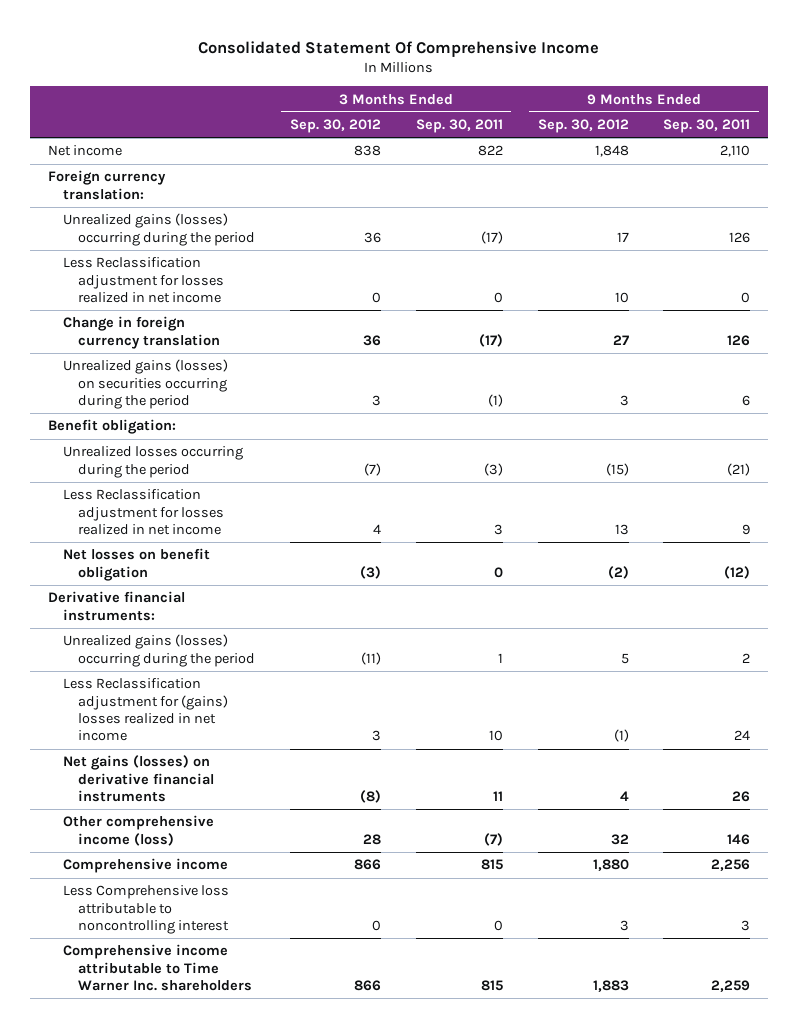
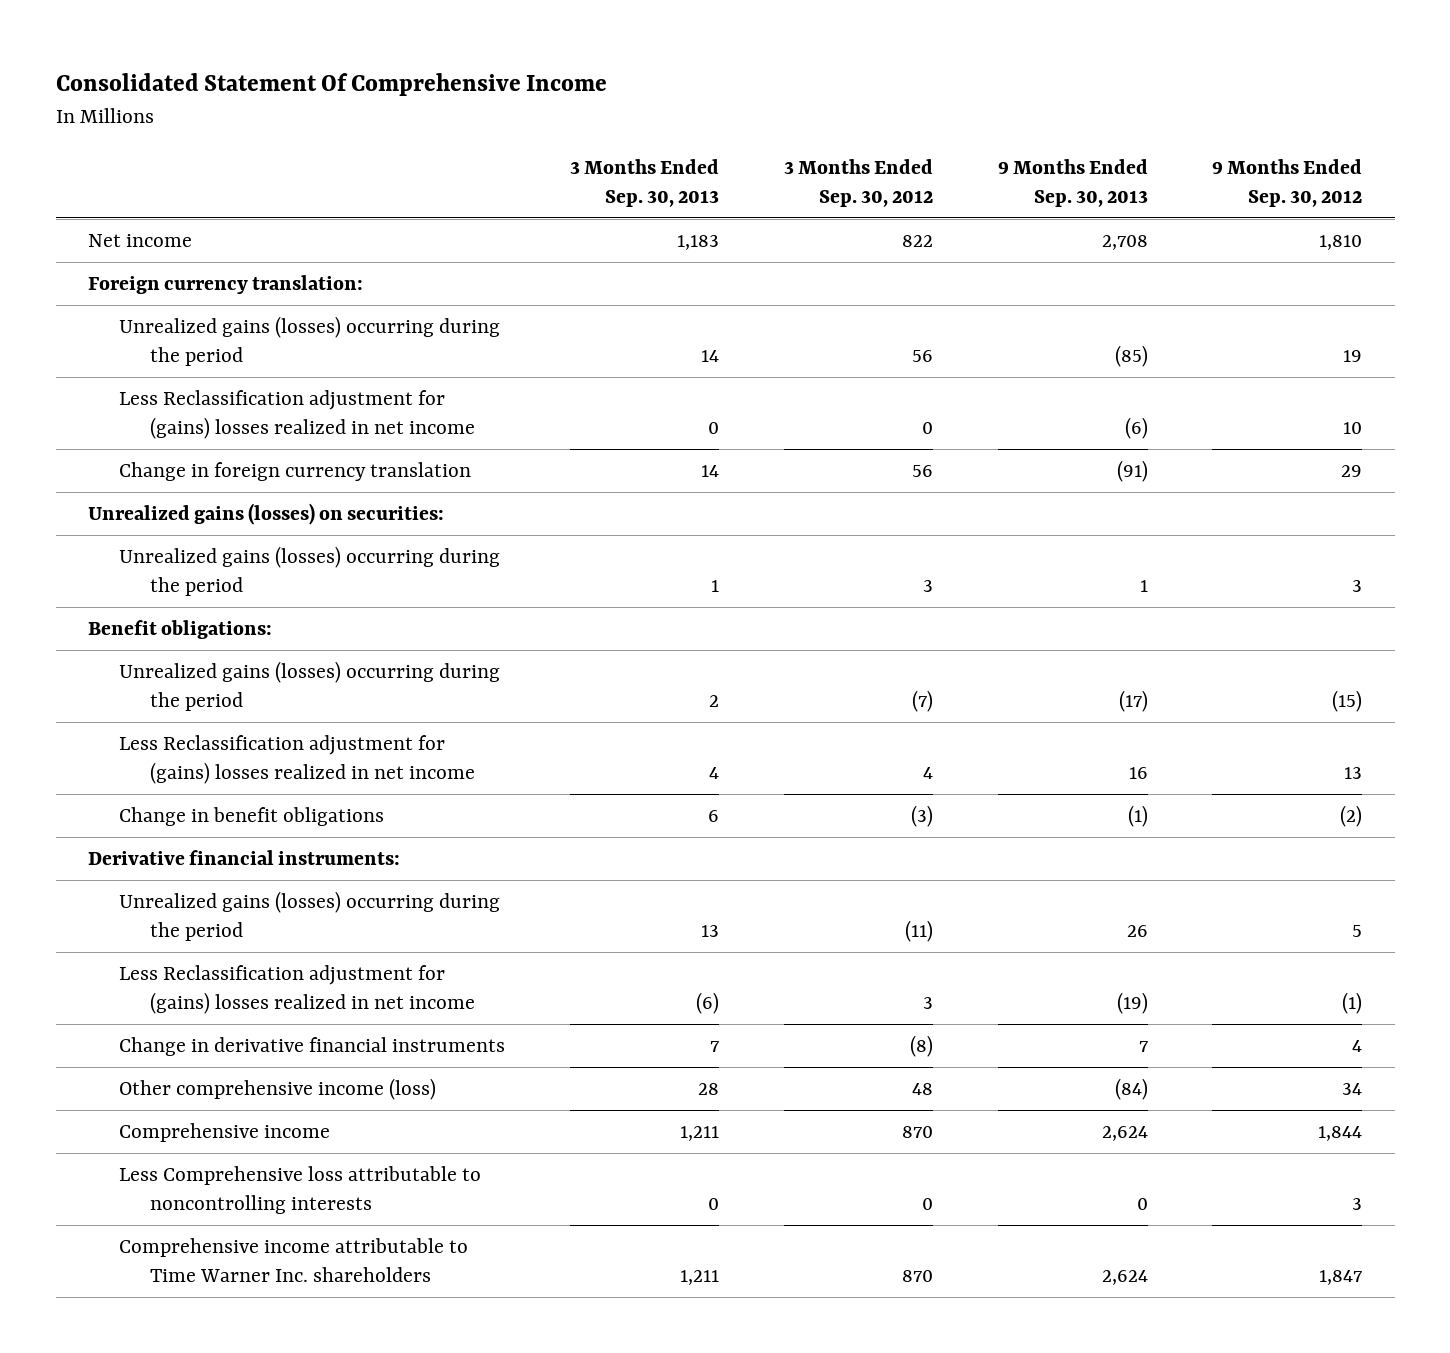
- | 3 Months Ended Sep. 30, 2012 | 3 Months Ended Sep. 30, 2011 | 9 Months Ended Sep. 30, 2012 | 9 Months Ended Sep. 30, 2011
+ | 3 Months Ended Sep. 30, 2013 | 3 Months Ended Sep. 30, 2012 | 9 Months Ended Sep. 30, 2013 | 9 Months Ended Sep. 30, 2012
- Net income | 838 | 822 | 1,848 | 2,110
+ Net income | 1,183 | 822 | 2,708 | 1,810
- Unrealized gains (losses) occurring during the period | 36 | (17) | 17 | 126
- Less Reclassification adjustment for losses realized in net income | 0 | 0 | 10 | 0
- Change in foreign currency translation | 36 | (17) | 27 | 126
- Unrealized gains (losses) on securities occurring during the period | 3 | (1) | 3 | 6
- Benefit obligation:
- Unrealized losses occurring during the period | (7) | (3) | (15) | (21)
- Less Reclassification adjustment for losses realized in net income | 4 | 3 | 13 | 9
- Net losses on benefit obligation | (3) | 0 | (2) | (12)
+ Unrealized gains (losses) occurring during the period | 14 | 56 | (85) | 19
+ Less Reclassification adjustment for (gains) losses realized in net income | 0 | 0 | (6) | 10
+ Change in foreign currency translation | 14 | 56 | (91) | 29
+ Unrealized gains (losses) on securities:
+ Unrealized gains (losses) occurring during the period | 1 | 3 | 1 | 3
+ Benefit obligations:
+ Unrealized gains (losses) occurring during the period | 2 | (7) | (17) | (15)
+ Less Reclassification adjustment for (gains) losses realized in net income | 4 | 4 | 16 | 13
+ Change in benefit obligations | 6 | (3) | (1) | (2)
- Net gains (losses) on derivative financial instruments | (8) | 11 | 4 | 26
- Other comprehensive income (loss) | 28 | (7) | 32 | 146
- Comprehensive income | 866 | 815 | 1,880 | 2,256
- Less Comprehensive loss attributable to noncontrolling interest | 0 | 0 | 3 | 3
- Comprehensive income attributable to Time Warner Inc. shareholders | 866 | 815 | 1,883 | 2,259
+ Change in derivative financial instruments | 7 | (8) | 7 | 4
+ Other comprehensive income (loss) | 28 | 48 | (84) | 34
+ Comprehensive income | 1,211 | 870 | 2,624 | 1,844
+ Less Comprehensive loss attributable to noncontrolling interests | 0 | 0 | 0 | 3
+ Comprehensive income attributable to Time Warner Inc. shareholders | 1,211 | 870 | 2,624 | 1,847

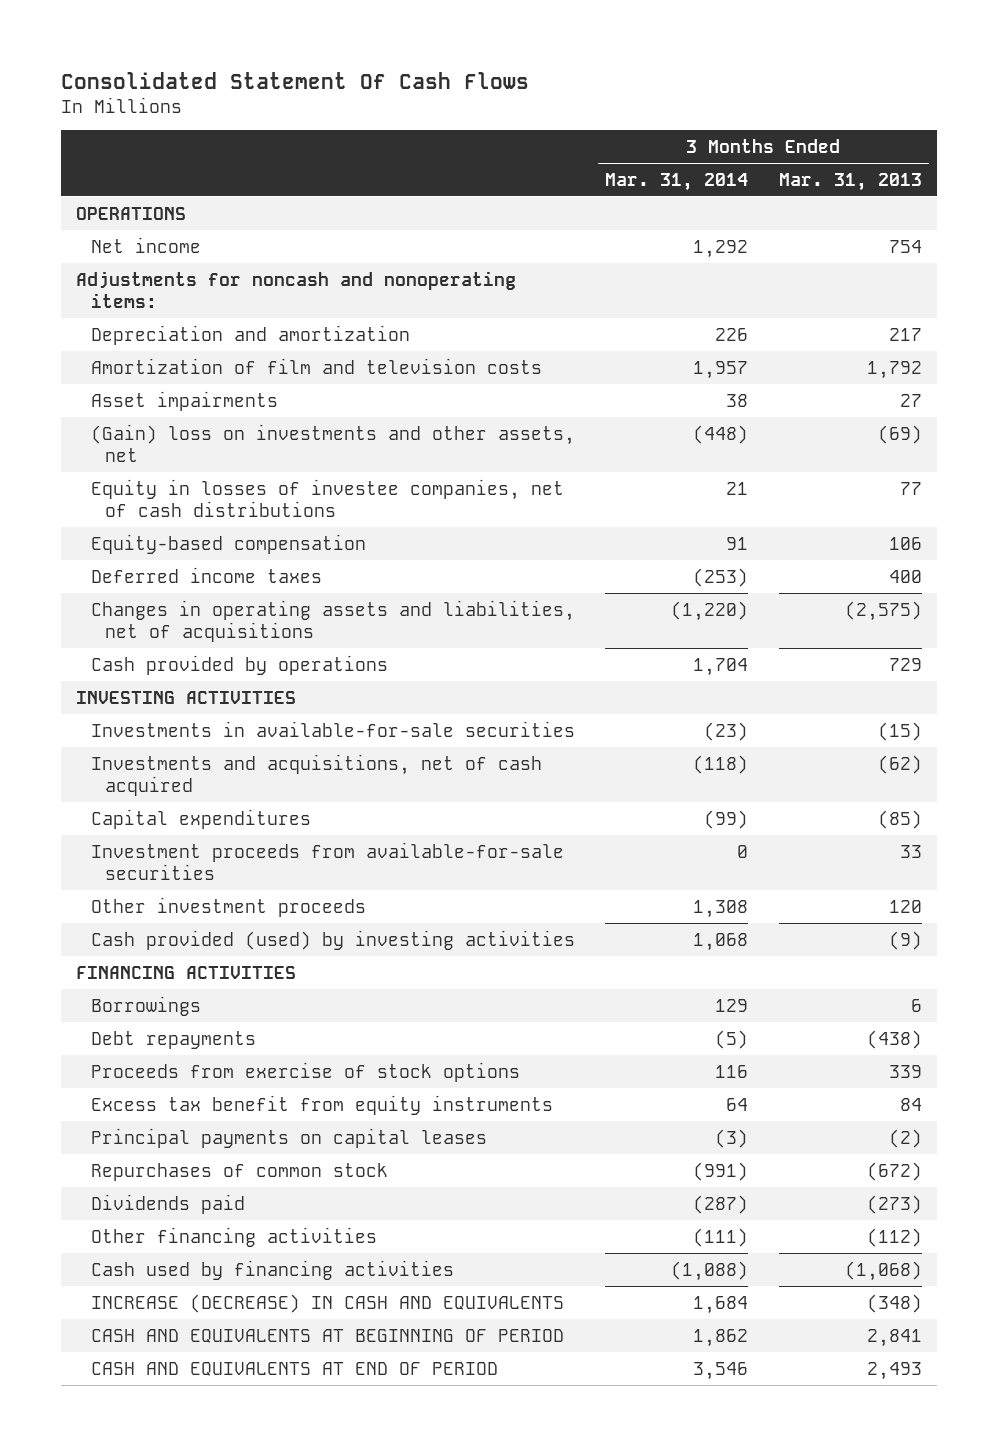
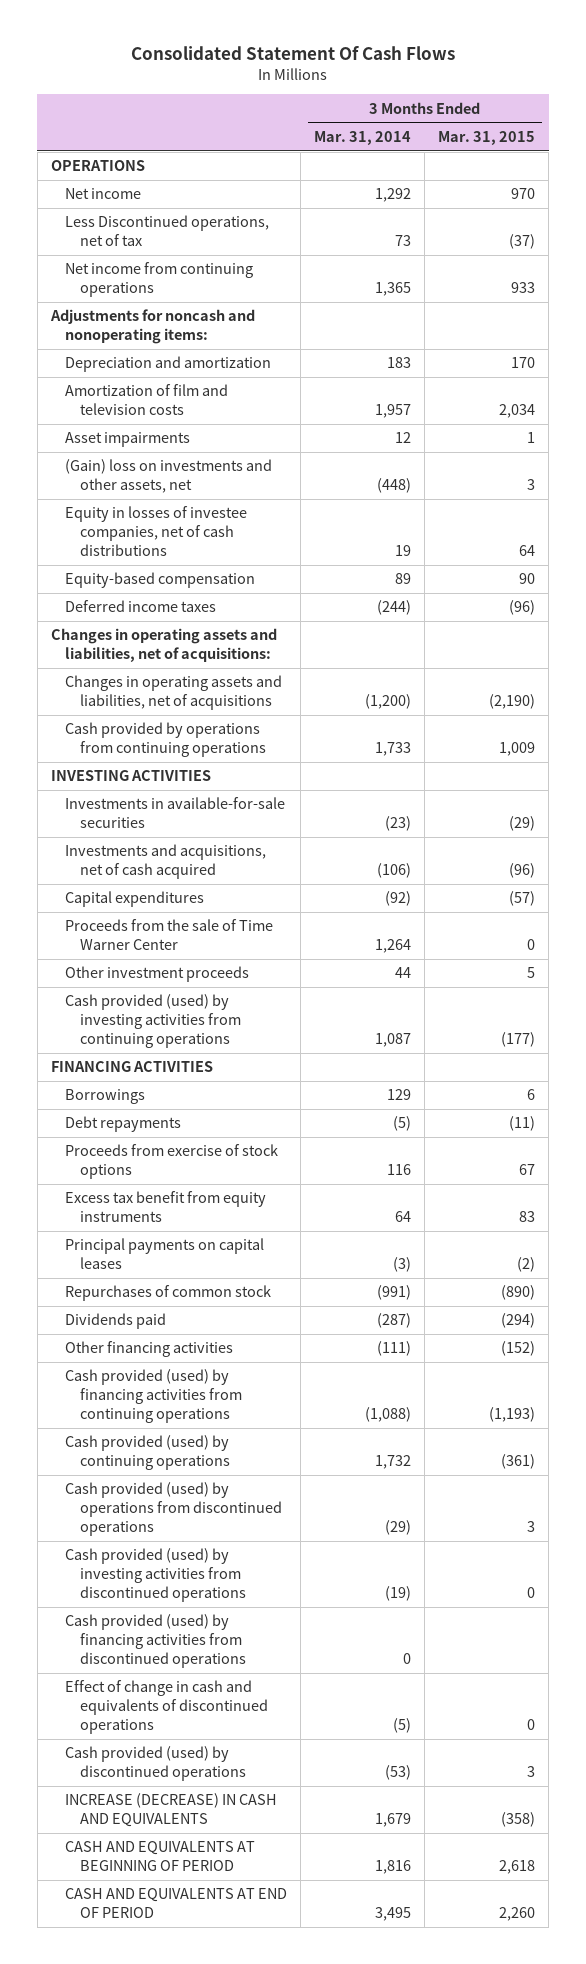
- | 3 Months Ended Mar. 31, 2014 | 3 Months Ended Mar. 31, 2013
+ | 3 Months Ended Mar. 31, 2014 | 3 Months Ended Mar. 31, 2015
+ Less Discontinued operations, net of tax | 73 | (37)
+ Net income from continuing operations | 1,365 | 933
- Depreciation and amortization | 226 | 217
+ Depreciation and amortization | 183 | 170
- Asset impairments | 38 | 27
+ Asset impairments | 12 | 1
- Equity in losses of investee companies, net of cash distributions | 21 | 77
- Equity-based compensation | 91 | 106
- Deferred income taxes | (253) | 400
- Changes in operating assets and liabilities, net of acquisitions | (1,220) | (2,575)
- Cash provided by operations | 1,704 | 729
+ Equity in losses of investee companies, net of cash distributions | 19 | 64
+ Equity-based compensation | 89 | 90
+ Deferred income taxes | (244) | (96)
+ Changes in operating assets and liabilities, net of acquisitions:
+ Changes in operating assets and liabilities, net of acquisitions | (1,200) | (2,190)
+ Cash provided by operations from continuing operations | 1,733 | 1,009
- Investments and acquisitions, net of cash acquired | (118) | (62)
- Capital expenditures | (99) | (85)
- Investment proceeds from available-for-sale securities | 0 | 33
- Other investment proceeds | 1,308 | 120
- Cash provided (used) by investing activities | 1,068 | (9)
+ Investments and acquisitions, net of cash acquired | (106) | (96)
+ Capital expenditures | (92) | (57)
+ Proceeds from the sale of Time Warner Center | 1,264 | 0
+ Other investment proceeds | 44 | 5
+ Cash provided (used) by investing activities from continuing operations | 1,087 | (177)
- Cash used by financing activities | (1,088) | (1,068)
- INCREASE (DECREASE) IN CASH AND EQUIVALENTS | 1,684 | (348)
- CASH AND EQUIVALENTS AT BEGINNING OF PERIOD | 1,862 | 2,841
- CASH AND EQUIVALENTS AT END OF PERIOD | 3,546 | 2,493
+ Cash provided (used) by financing activities from continuing operations | (1,088) | (1,193)
+ Cash provided (used) by continuing operations | 1,732 | (361)
+ Cash provided (used) by operations from discontinued operations | (29) | 3
+ Cash provided (used) by investing activities from discontinued operations | (19) | 0
+ Cash provided (used) by financing activities from discontinued operations | 0 |
+ Effect of change in cash and equivalents of discontinued operations | (5) | 0
+ Cash provided (used) by discontinued operations | (53) | 3
+ INCREASE (DECREASE) IN CASH AND EQUIVALENTS | 1,679 | (358)
+ CASH AND EQUIVALENTS AT BEGINNING OF PERIOD | 1,816 | 2,618
+ CASH AND EQUIVALENTS AT END OF PERIOD | 3,495 | 2,260

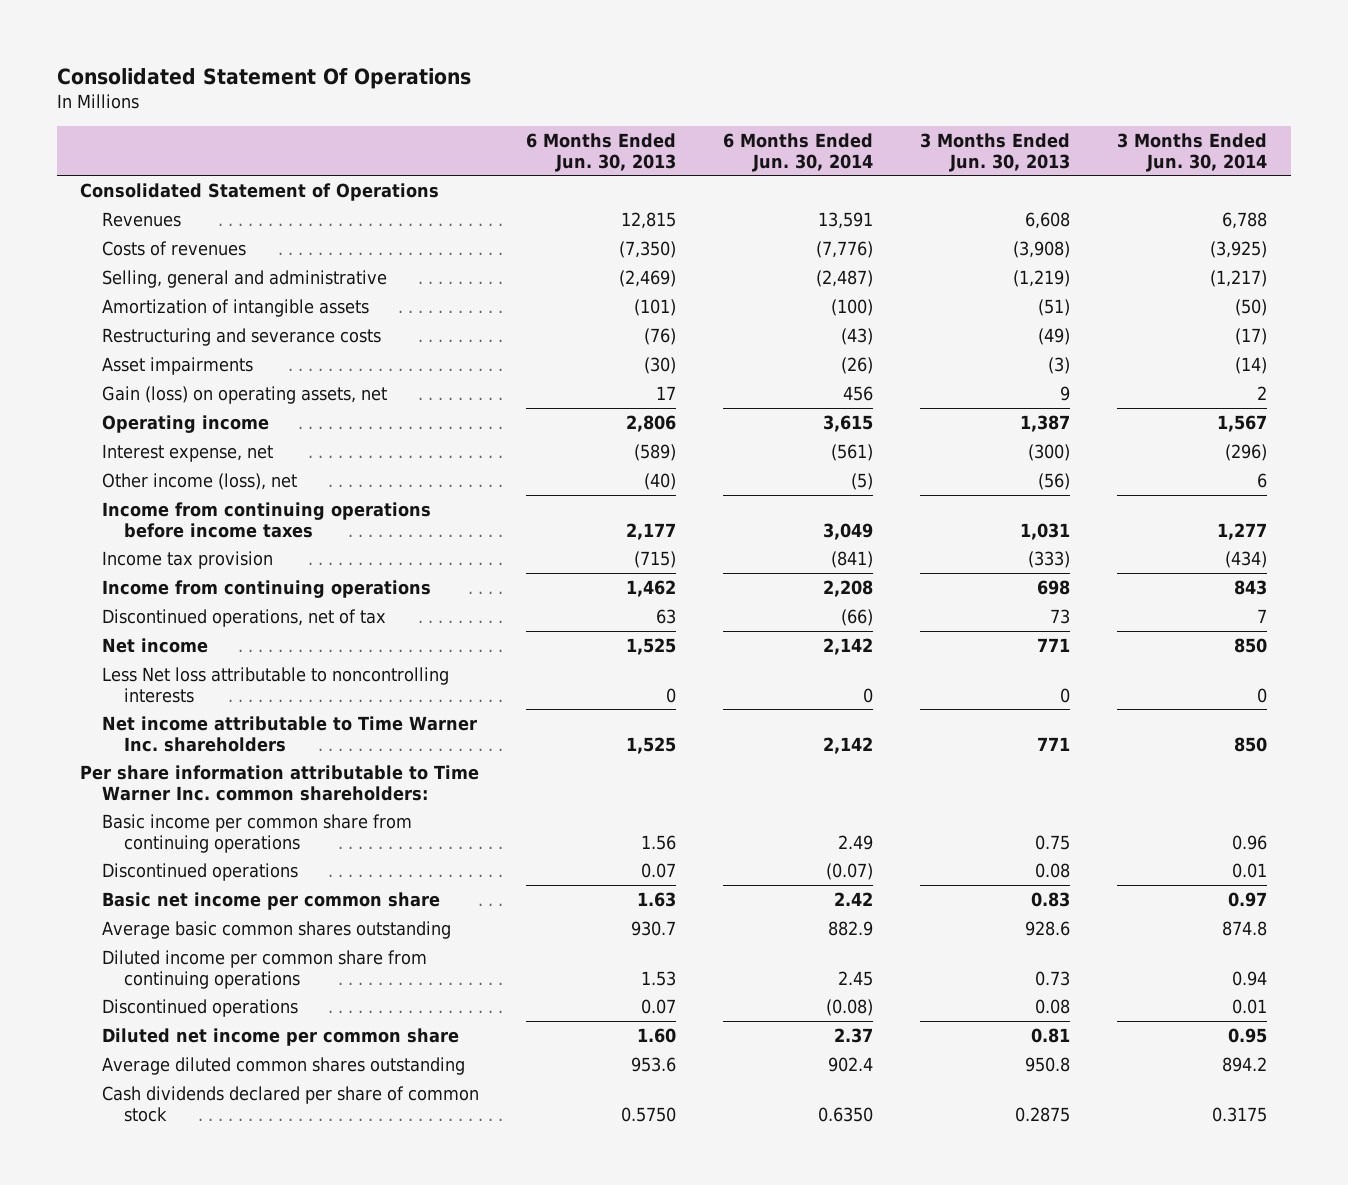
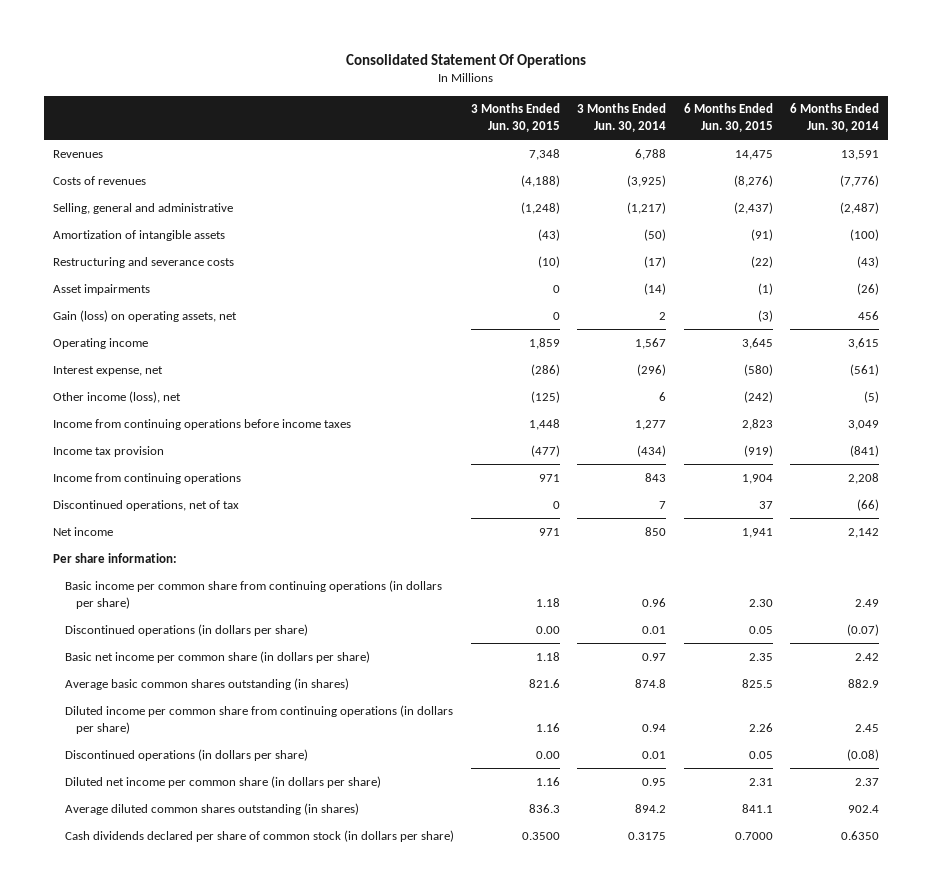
- | 6 Months Ended Jun. 30, 2013 | 6 Months Ended Jun. 30, 2014 | 3 Months Ended Jun. 30, 2013 | 3 Months Ended Jun. 30, 2014
+ | 3 Months Ended Jun. 30, 2015 | 3 Months Ended Jun. 30, 2014 | 6 Months Ended Jun. 30, 2015 | 6 Months Ended Jun. 30, 2014
- Consolidated Statement of Operations
- Less Net loss attributable to noncontrolling interests | 0 | 0 | 0 | 0
- Net income attributable to Time Warner Inc. shareholders | 1,525 | 2,142 | 771 | 850
- Per share information attributable to Time Warner Inc. common shareholders:
- Basic income per common share from continuing operations | 1.56 | 2.49 | 0.75 | 0.96
- Discontinued operations | 0.07 | (0.07) | 0.08 | 0.01
- Basic net income per common share | 1.63 | 2.42 | 0.83 | 0.97
- Average basic common shares outstanding | 930.7 | 882.9 | 928.6 | 874.8
- Diluted income per common share from continuing operations | 1.53 | 2.45 | 0.73 | 0.94
- Discontinued operations | 0.07 | (0.08) | 0.08 | 0.01
- Diluted net income per common share | 1.60 | 2.37 | 0.81 | 0.95
- Average diluted common shares outstanding | 953.6 | 902.4 | 950.8 | 894.2
- Cash dividends declared per share of common stock | 0.5750 | 0.6350 | 0.2875 | 0.3175
+ Per share information:
+ Basic income per common share from continuing operations (in dollars per share) | 1.18 | 0.96 | 2.30 | 2.49
+ Discontinued operations (in dollars per share) | 0.00 | 0.01 | 0.05 | (0.07)
+ Basic net income per common share (in dollars per share) | 1.18 | 0.97 | 2.35 | 2.42
+ Average basic common shares outstanding (in shares) | 821.6 | 874.8 | 825.5 | 882.9
+ Diluted income per common share from continuing operations (in dollars per share) | 1.16 | 0.94 | 2.26 | 2.45
+ Discontinued operations (in dollars per share) | 0.00 | 0.01 | 0.05 | (0.08)
+ Diluted net income per common share (in dollars per share) | 1.16 | 0.95 | 2.31 | 2.37
+ Average diluted common shares outstanding (in shares) | 836.3 | 894.2 | 841.1 | 902.4
+ Cash dividends declared per share of common stock (in dollars per share) | 0.3500 | 0.3175 | 0.7000 | 0.6350

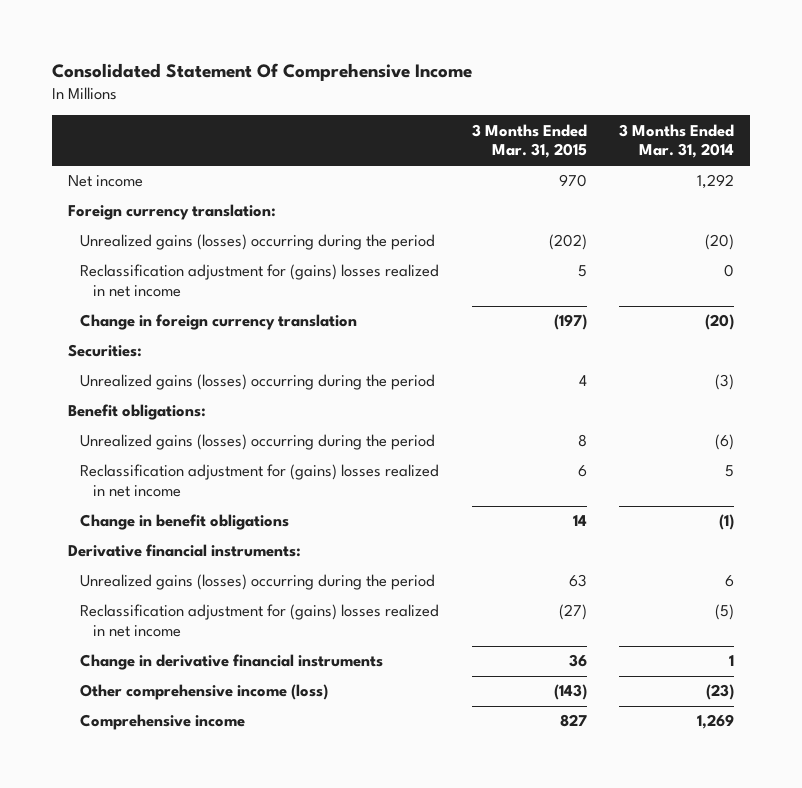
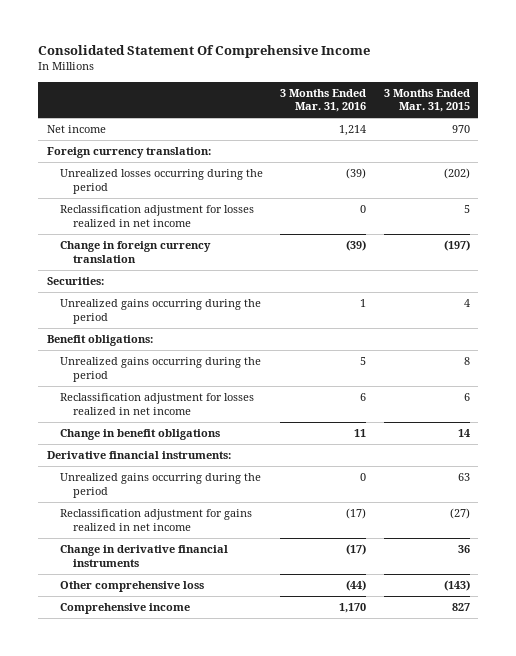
- | 3 Months Ended Mar. 31, 2015 | 3 Months Ended Mar. 31, 2014
+ | 3 Months Ended Mar. 31, 2016 | 3 Months Ended Mar. 31, 2015
- Unrealized gains (losses) occurring during the period | (202) | (20)
- Reclassification adjustment for (gains) losses realized in net income | 5 | 0
+ Unrealized losses occurring during the period | (39) | (202)
+ Reclassification adjustment for losses realized in net income | 0 | 5
- Unrealized gains (losses) occurring during the period | 4 | (3)
+ Unrealized gains occurring during the period | 1 | 4
- Unrealized gains (losses) occurring during the period | 8 | (6)
- Reclassification adjustment for (gains) losses realized in net income | 6 | 5
+ Unrealized gains occurring during the period | 5 | 8
+ Reclassification adjustment for losses realized in net income | 6 | 6
- Unrealized gains (losses) occurring during the period | 63 | 6
- Reclassification adjustment for (gains) losses realized in net income | (27) | (5)
+ Unrealized gains occurring during the period | 0 | 63
+ Reclassification adjustment for gains realized in net income | (17) | (27)
- Other comprehensive income (loss) | (143) | (23)
+ Other comprehensive loss | (44) | (143)

